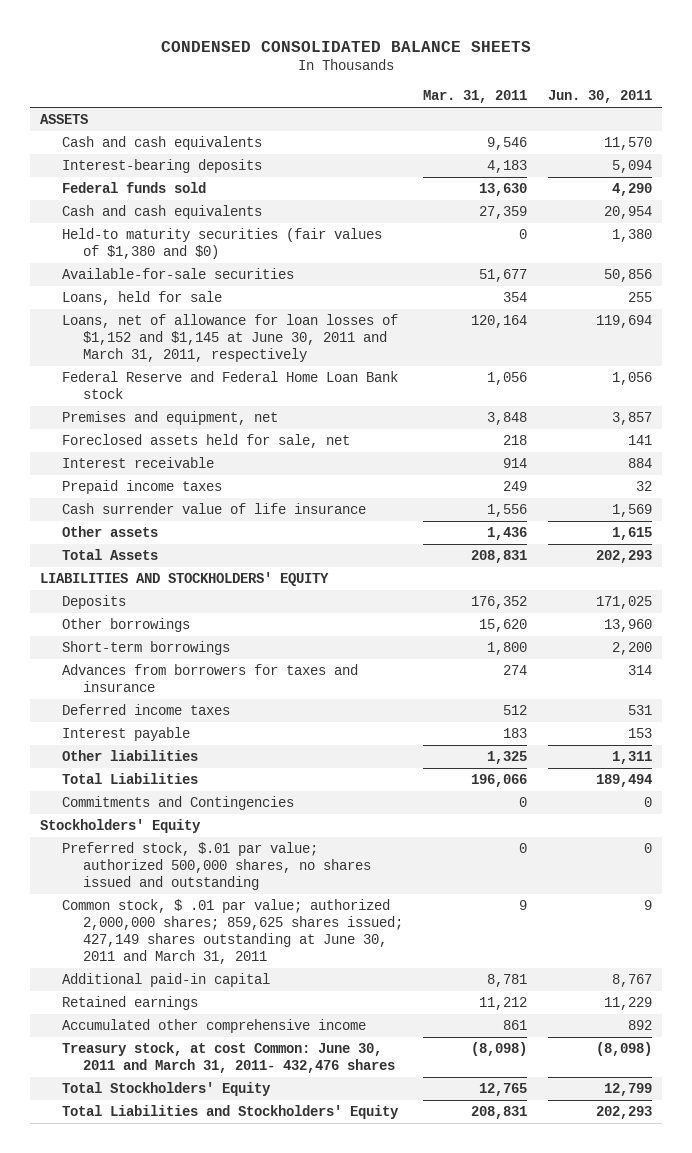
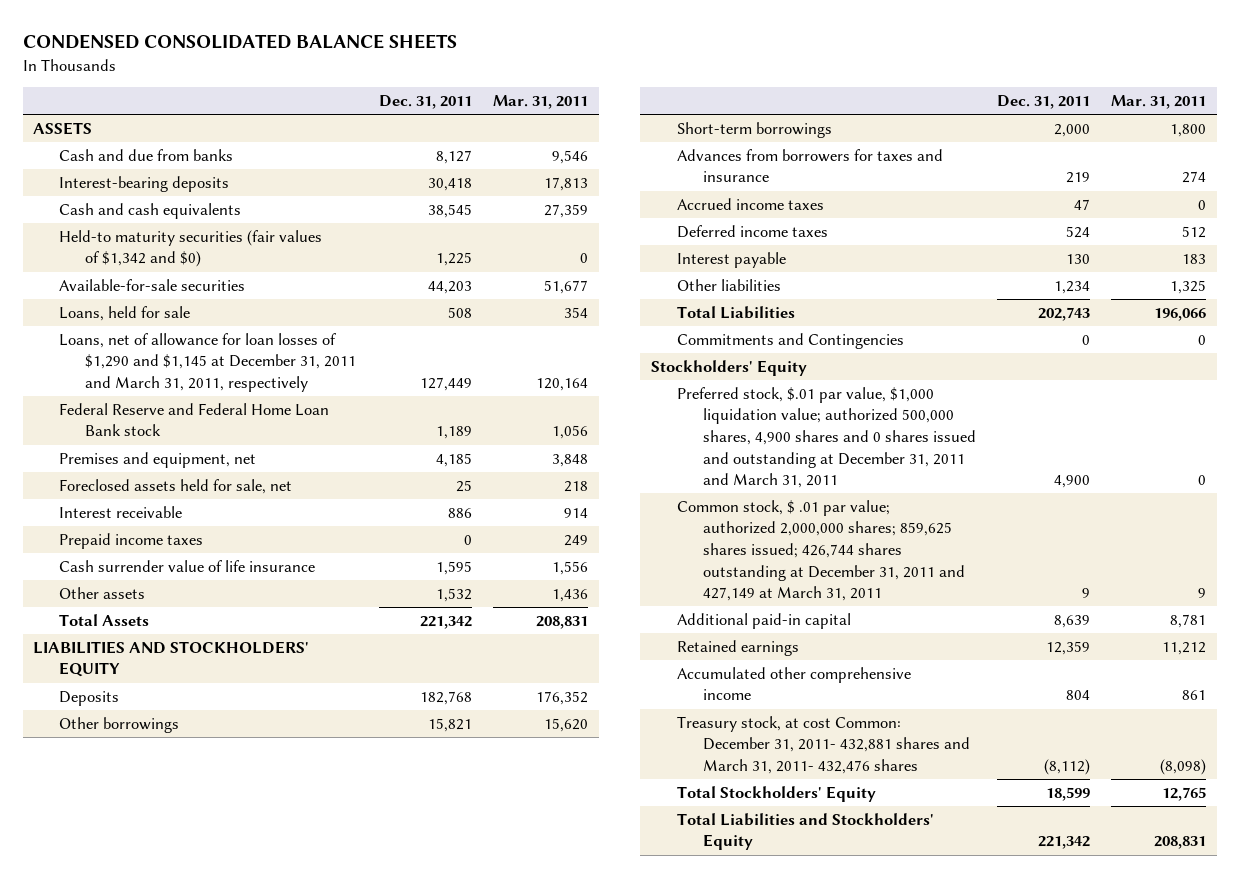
- | Mar. 31, 2011 | Jun. 30, 2011
+ | Dec. 31, 2011 | Mar. 31, 2011
- Cash and cash equivalents | 9,546 | 11,570
- Interest-bearing deposits | 4,183 | 5,094
- Federal funds sold | 13,630 | 4,290
+ Cash and due from banks | 8,127 | 9,546
+ Interest-bearing deposits | 30,418 | 17,813
- Held-to maturity securities (fair values of $1,380 and $0) | 0 | 1,380
+ Held-to maturity securities (fair values of $1,342 and $0) | 1,225 | 0
- Loans, net of allowance for loan losses of $1,152 and $1,145 at June 30, 2011 and March 31, 2011, respectively | 120,164 | 119,694
+ Loans, net of allowance for loan losses of $1,290 and $1,145 at December 31, 2011 and March 31, 2011, respectively | 127,449 | 120,164
+ Accrued income taxes | 47 | 0
- Preferred stock, $.01 par value; authorized 500,000 shares, no shares issued and outstanding | 0 | 0
- Common stock, $ .01 par value; authorized 2,000,000 shares; 859,625 shares issued; 427,149 shares outstanding at June 30, 2011 and March 31, 2011 | 9 | 9
+ Preferred stock, $.01 par value, $1,000 liquidation value; authorized 500,000 shares, 4,900 shares and 0 shares issued and outstanding at December 31, 2011 and March 31, 2011 | 4,900 | 0
+ Common stock, $ .01 par value; authorized 2,000,000 shares; 859,625 shares issued; 426,744 shares outstanding at December 31, 2011 and 427,149 at March 31, 2011 | 9 | 9
- Treasury stock, at cost Common: June 30, 2011 and March 31, 2011- 432,476 shares | (8,098) | (8,098)
+ Treasury stock, at cost Common: December 31, 2011- 432,881 shares and March 31, 2011- 432,476 shares | (8,112) | (8,098)

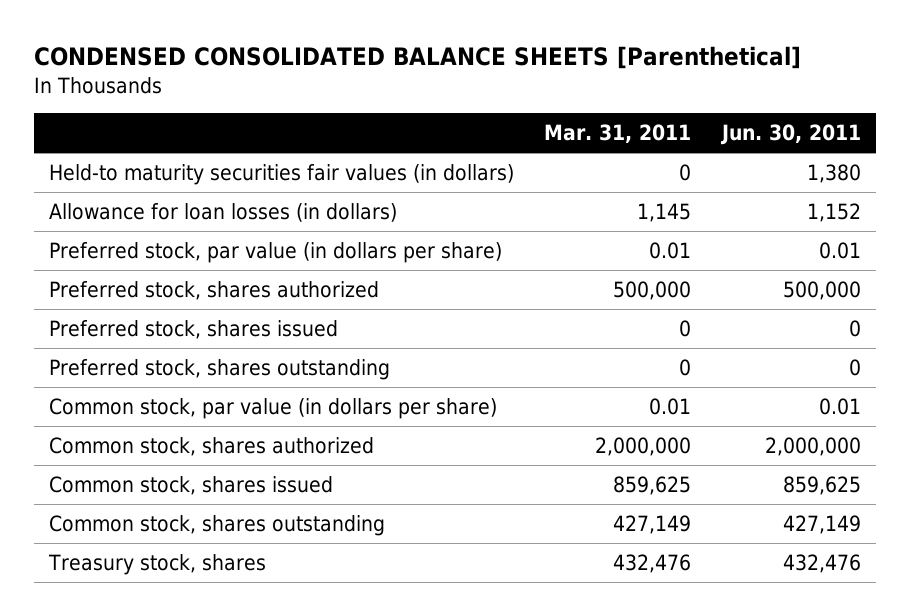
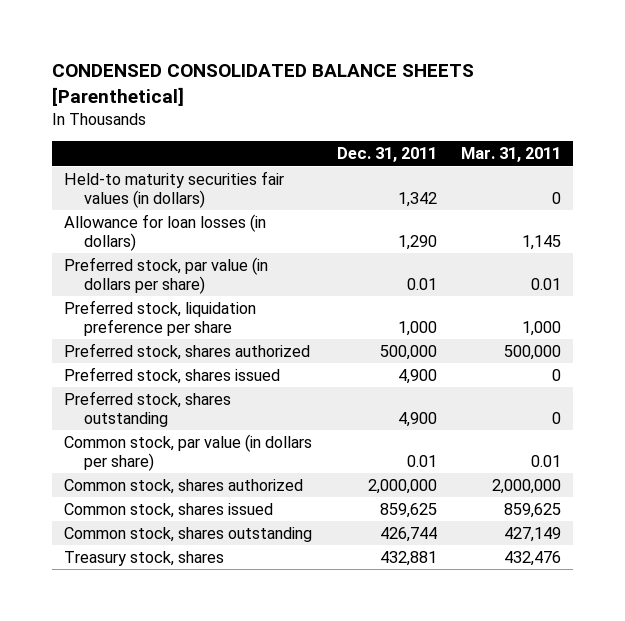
- | Mar. 31, 2011 | Jun. 30, 2011
+ | Dec. 31, 2011 | Mar. 31, 2011
+ Preferred stock, liquidation preference per share | 1,000 | 1,000

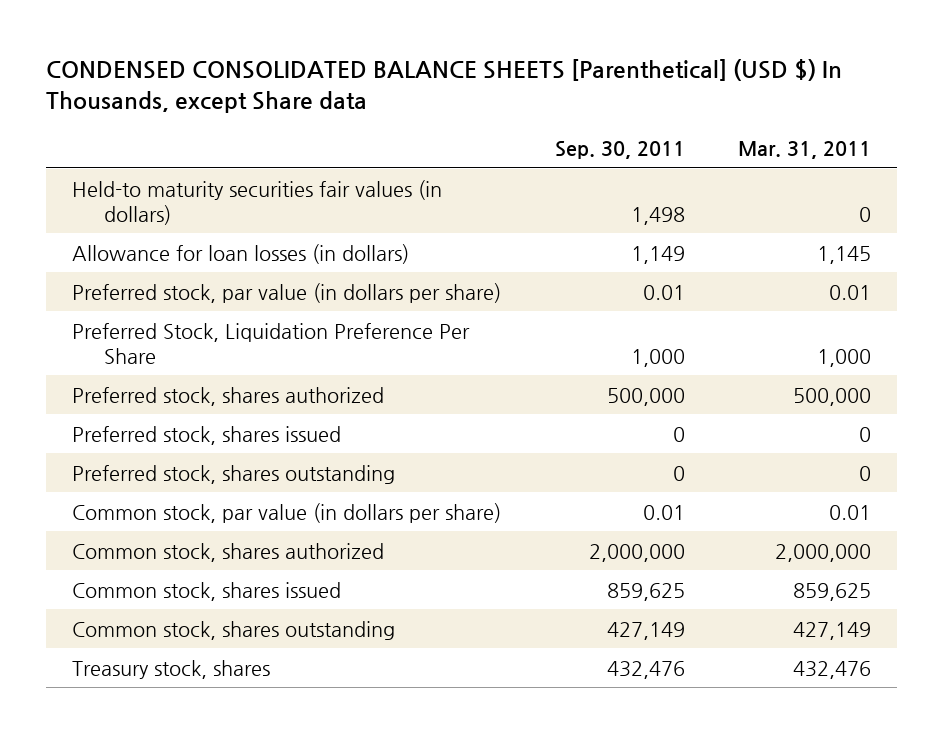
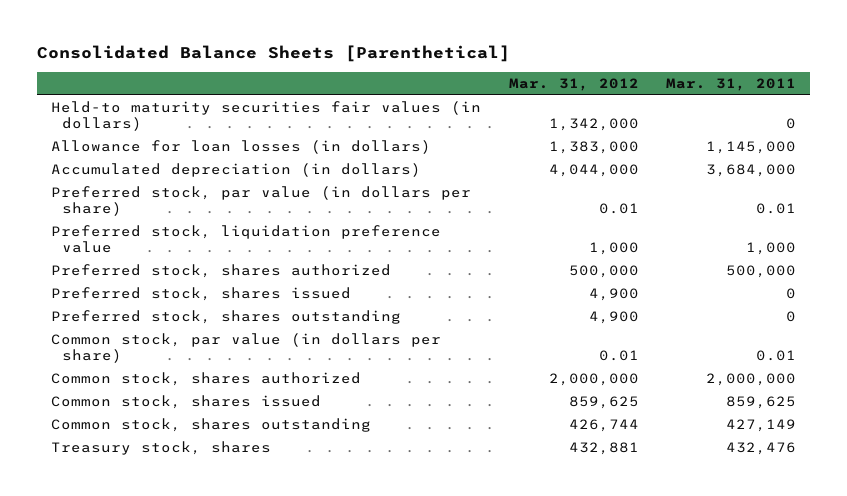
- CONDENSED CONSOLIDATED BALANCE SHEETS [Parenthetical] (USD $) In Thousands, except Share data
+ Consolidated Balance Sheets [Parenthetical]
- | Sep. 30, 2011 | Mar. 31, 2011
+ | Mar. 31, 2012 | Mar. 31, 2011
- Allowance for loan losses (in dollars) | 1,149 | 1,145
+ Allowance for loan losses (in dollars) | 1,383,000 | 1,145,000
+ Accumulated depreciation (in dollars) | 4,044,000 | 3,684,000
- Preferred Stock, Liquidation Preference Per Share | 1,000 | 1,000
+ Preferred stock, liquidation preference value | 1,000 | 1,000

